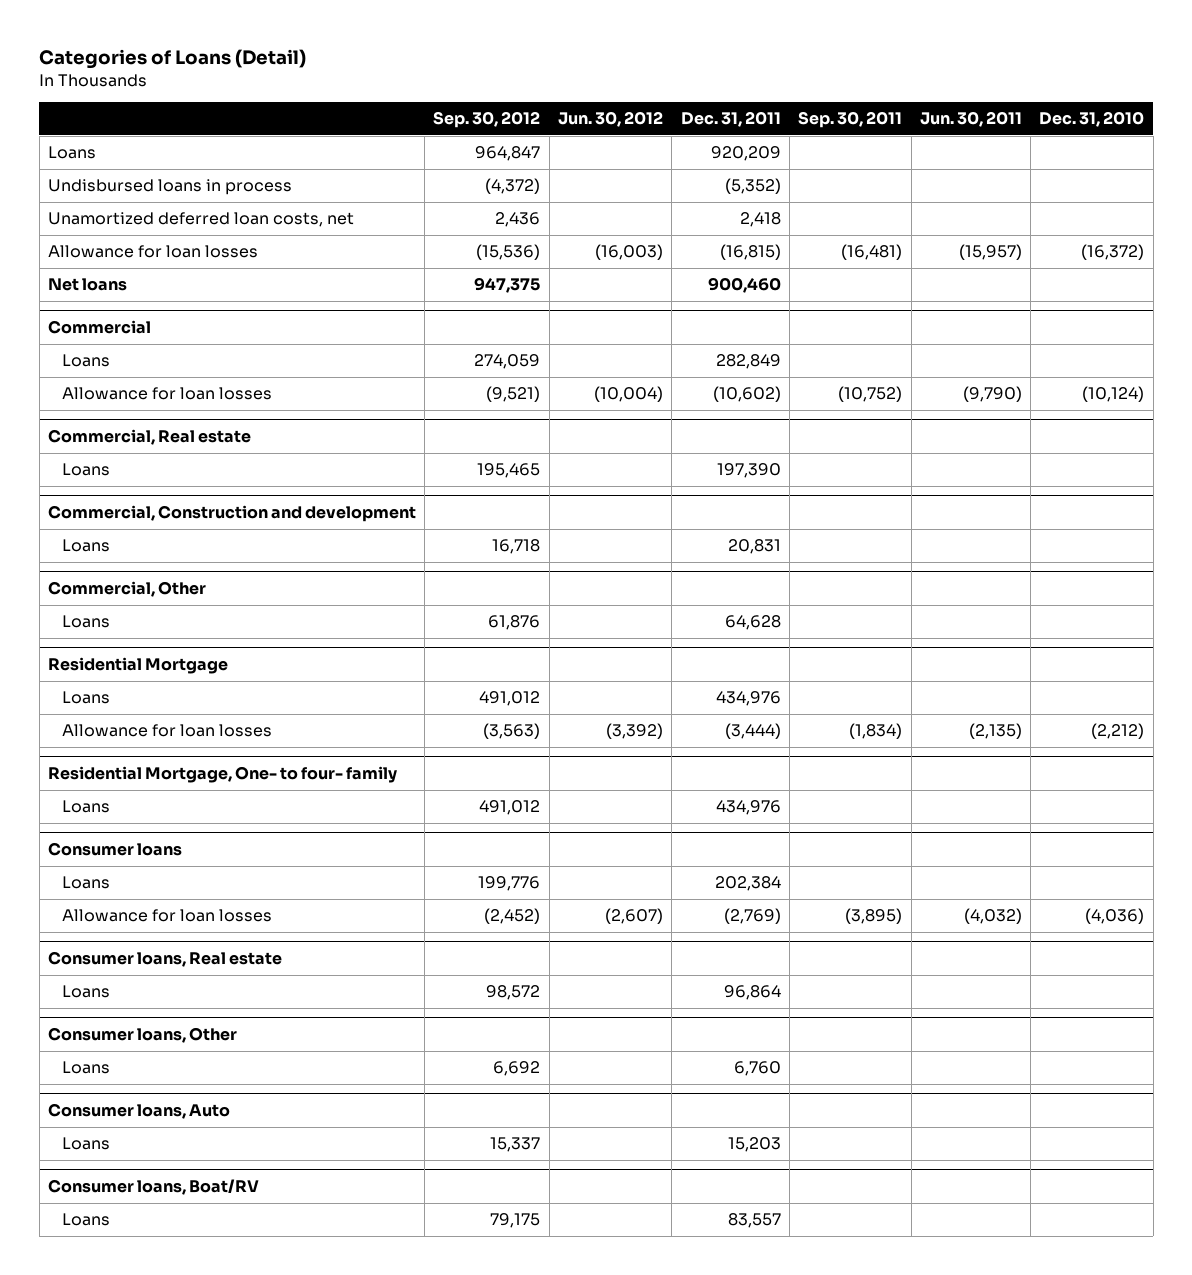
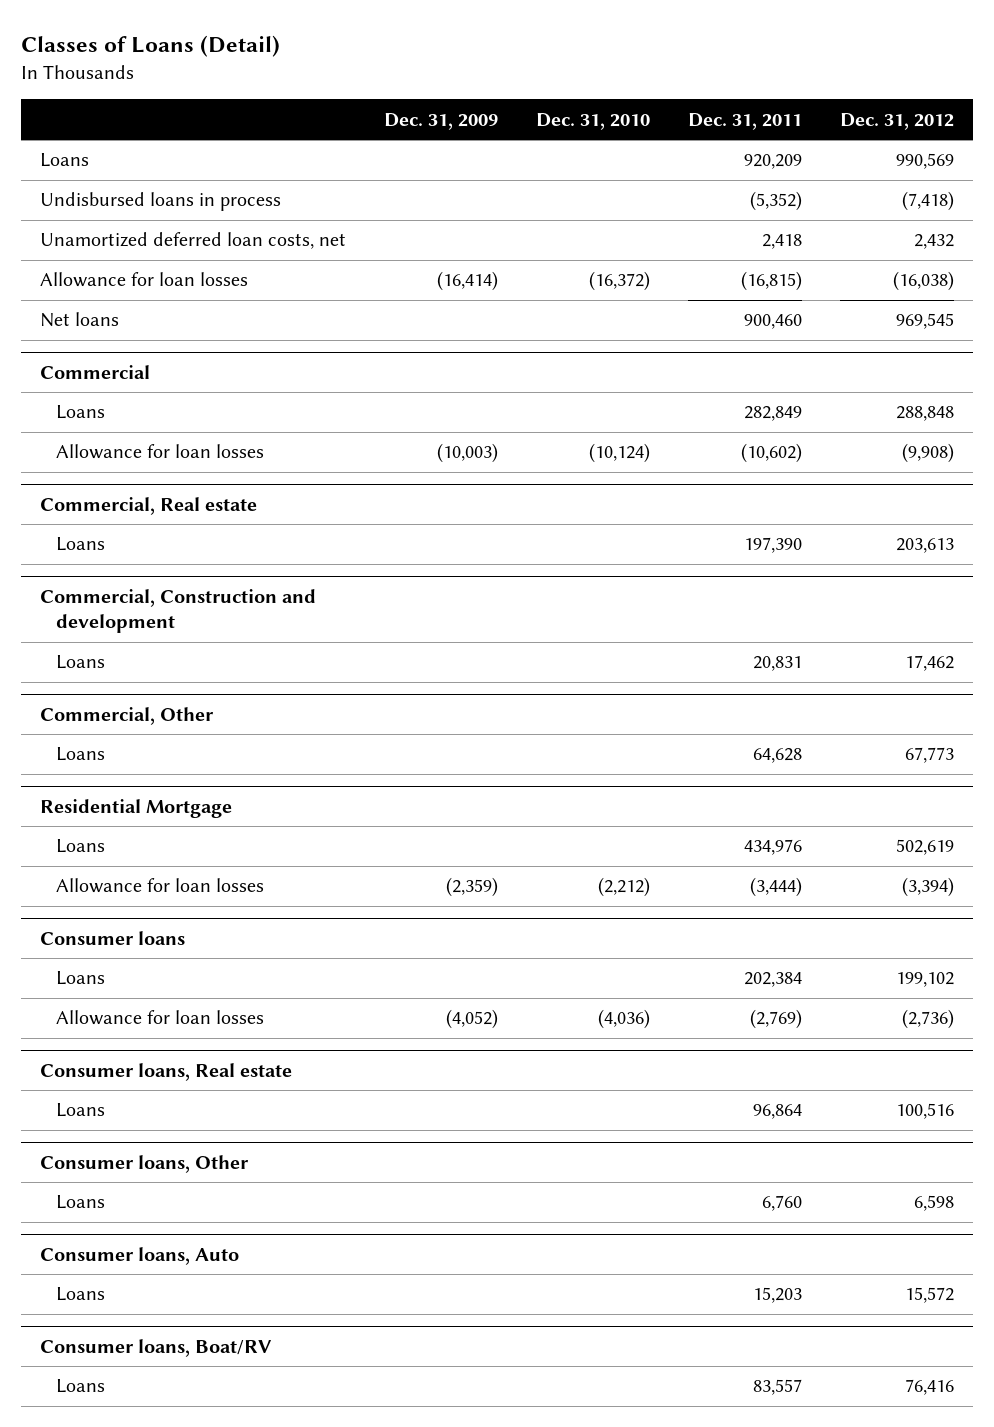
- Categories of Loans (Detail)
+ Classes of Loans (Detail)
- | Sep. 30, 2012 | Jun. 30, 2012 | Dec. 31, 2011 | Sep. 30, 2011 | Jun. 30, 2011 | Dec. 31, 2010
+ | Dec. 31, 2009 | Dec. 31, 2010 | Dec. 31, 2011 | Dec. 31, 2012
- Residential Mortgage, One- to four- family
- Loans | 491,012 | | 434,976 | | |

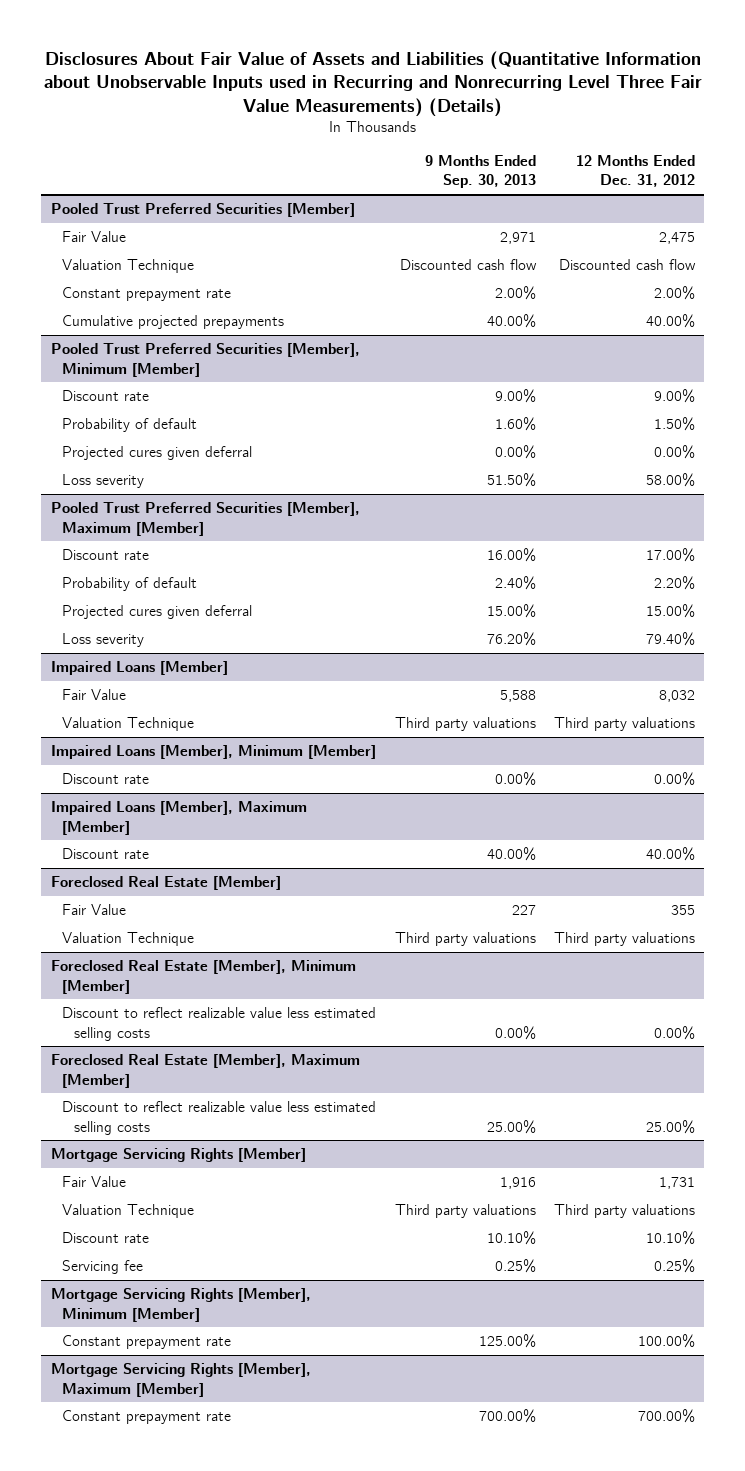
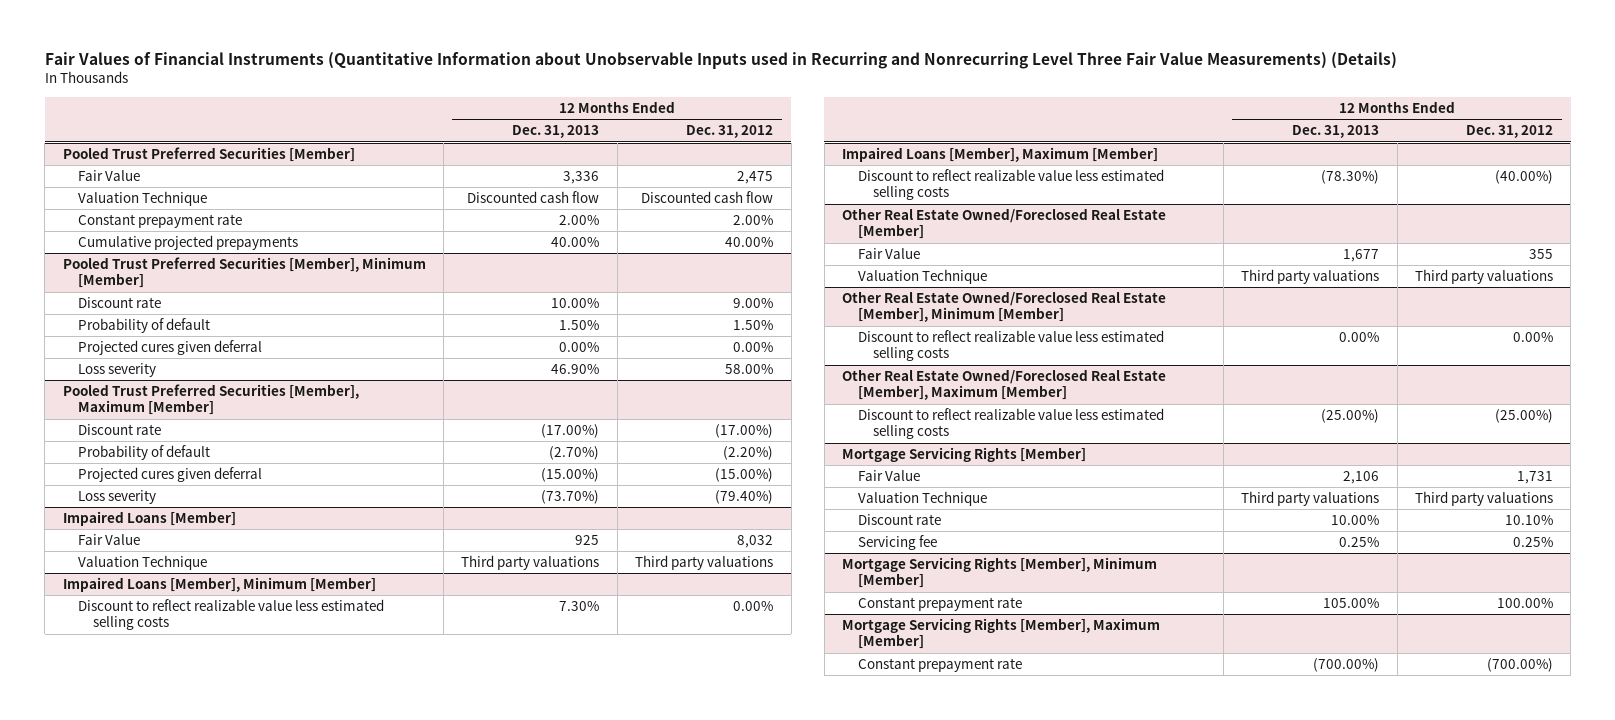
- Disclosures About Fair Value of Assets and Liabilities (Quantitative Information about Unobservable Inputs used in Recurring and Nonrecurring Level Three Fair Value Measurements) (Details)
+ Fair Values of Financial Instruments (Quantitative Information about Unobservable Inputs used in Recurring and Nonrecurring Level Three Fair Value Measurements) (Details)
- | 9 Months Ended Sep. 30, 2013 | 12 Months Ended Dec. 31, 2012
+ | 12 Months Ended Dec. 31, 2013 | 12 Months Ended Dec. 31, 2012
@ Pooled Trust Preferred Securities [Member], Maximum [Member]
- Discount rate | 16.00% | 17.00%
- Probability of default | 2.40% | 2.20%
- Projected cures given deferral | 15.00% | 15.00%
- Loss severity | 76.20% | 79.40%
+ Discount rate | (17.00%) | (17.00%)
+ Probability of default | (2.70%) | (2.20%)
+ Projected cures given deferral | (15.00%) | (15.00%)
+ Loss severity | (73.70%) | (79.40%)
@ Impaired Loans [Member], Minimum [Member]
- Discount rate | 0.00% | 0.00%
+ Discount to reflect realizable value less estimated selling costs | 7.30% | 0.00%
@ Impaired Loans [Member], Maximum [Member]
- Discount rate | 40.00% | 40.00%
- Foreclosed Real Estate [Member]
@ Impaired Loans [Member], Maximum [Member]
+ Discount to reflect realizable value less estimated selling costs | (78.30%) | (40.00%)
+ Other Real Estate Owned/Foreclosed Real Estate [Member]
- Foreclosed Real Estate [Member], Minimum [Member]
+ Other Real Estate Owned/Foreclosed Real Estate [Member], Minimum [Member]
- Foreclosed Real Estate [Member], Maximum [Member]
- Discount to reflect realizable value less estimated selling costs | 25.00% | 25.00%
+ Other Real Estate Owned/Foreclosed Real Estate [Member], Maximum [Member]
+ Discount to reflect realizable value less estimated selling costs | (25.00%) | (25.00%)
@ Mortgage Servicing Rights [Member], Maximum [Member]
- Constant prepayment rate | 700.00% | 700.00%
+ Constant prepayment rate | (700.00%) | (700.00%)

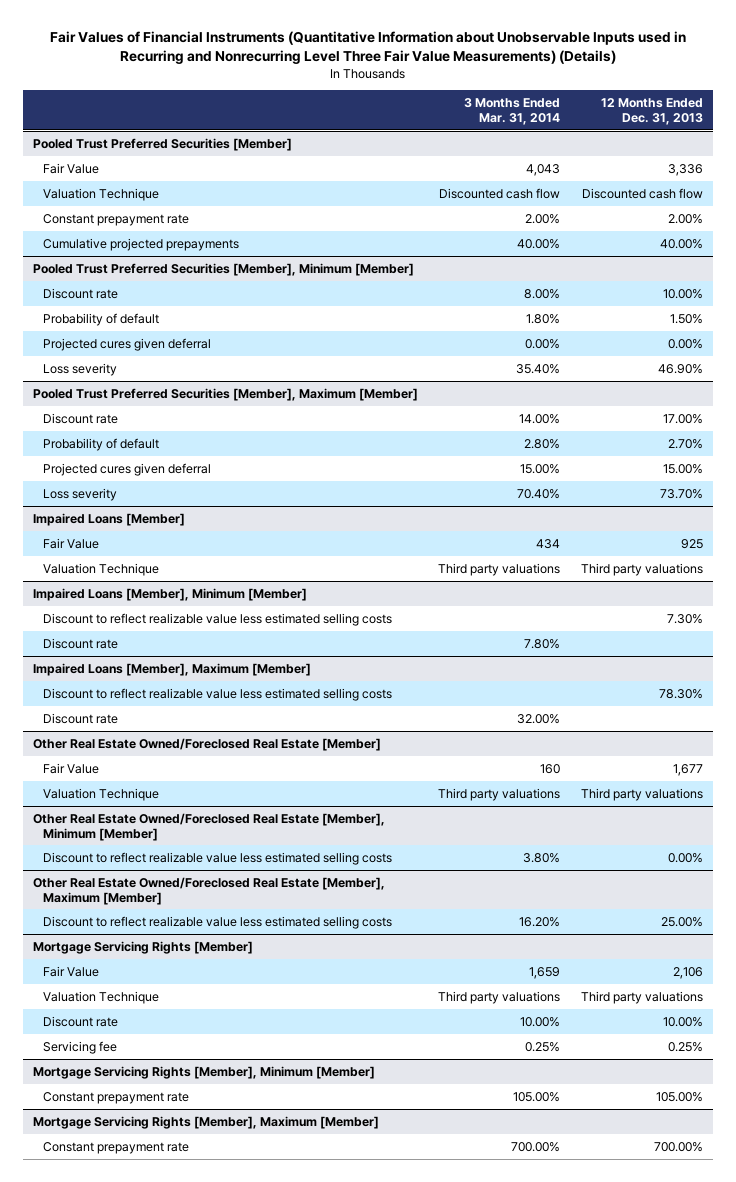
- | 12 Months Ended Dec. 31, 2013 | 12 Months Ended Dec. 31, 2012
+ | 3 Months Ended Mar. 31, 2014 | 12 Months Ended Dec. 31, 2013
@ Pooled Trust Preferred Securities [Member], Maximum [Member]
- Discount rate | (17.00%) | (17.00%)
- Probability of default | (2.70%) | (2.20%)
- Projected cures given deferral | (15.00%) | (15.00%)
- Loss severity | (73.70%) | (79.40%)
+ Discount rate | 14.00% | 17.00%
+ Probability of default | 2.80% | 2.70%
+ Projected cures given deferral | 15.00% | 15.00%
+ Loss severity | 70.40% | 73.70%
@ Impaired Loans [Member], Minimum [Member]
+ Discount rate | 7.80% |
@ Impaired Loans [Member], Maximum [Member]
- Discount to reflect realizable value less estimated selling costs | (78.30%) | (40.00%)
+ Discount to reflect realizable value less estimated selling costs | | 78.30%
+ Discount rate | 32.00% |
@ Other Real Estate Owned/Foreclosed Real Estate [Member], Maximum [Member]
- Discount to reflect realizable value less estimated selling costs | (25.00%) | (25.00%)
+ Discount to reflect realizable value less estimated selling costs | 16.20% | 25.00%
@ Mortgage Servicing Rights [Member], Maximum [Member]
- Constant prepayment rate | (700.00%) | (700.00%)
+ Constant prepayment rate | 700.00% | 700.00%

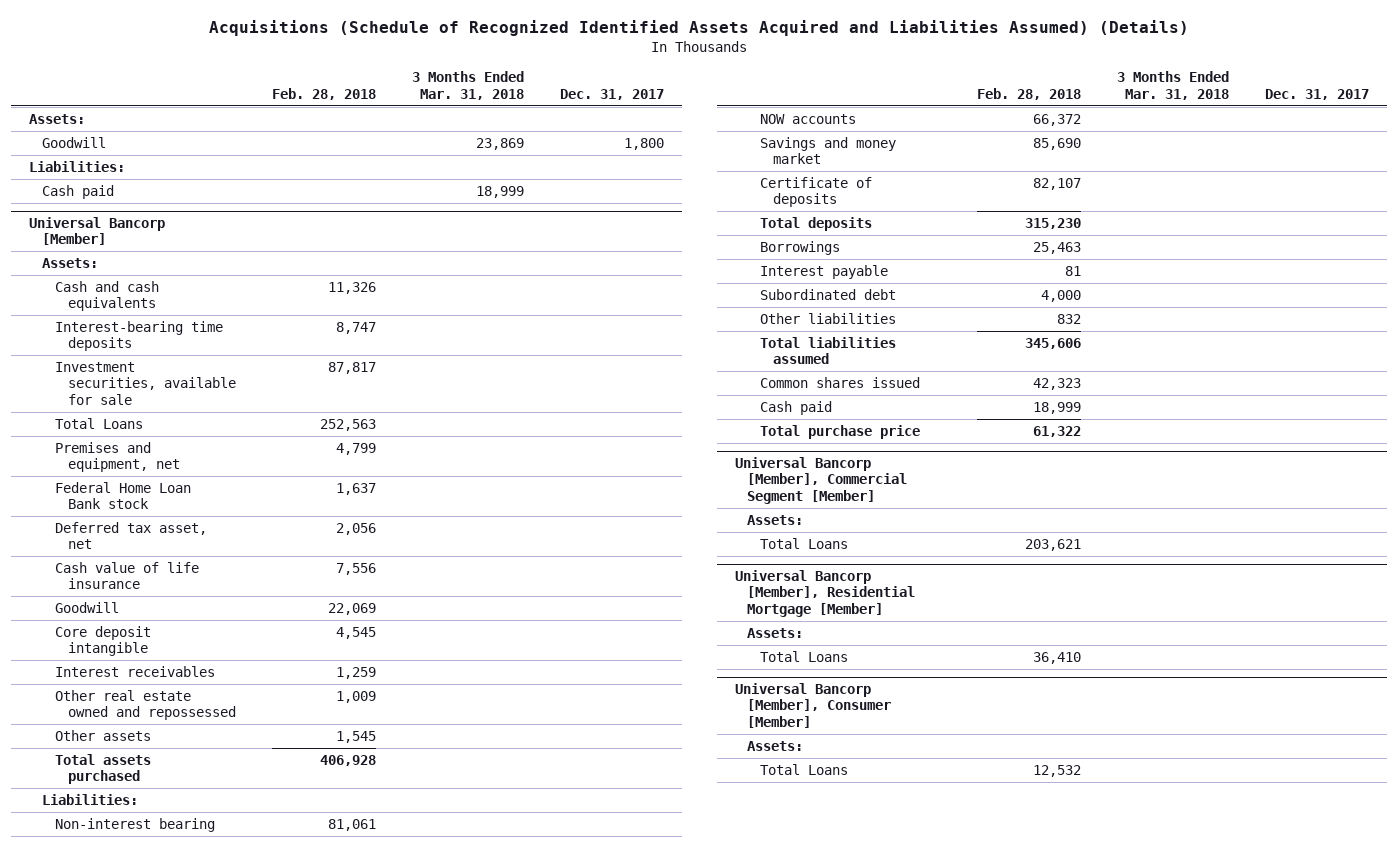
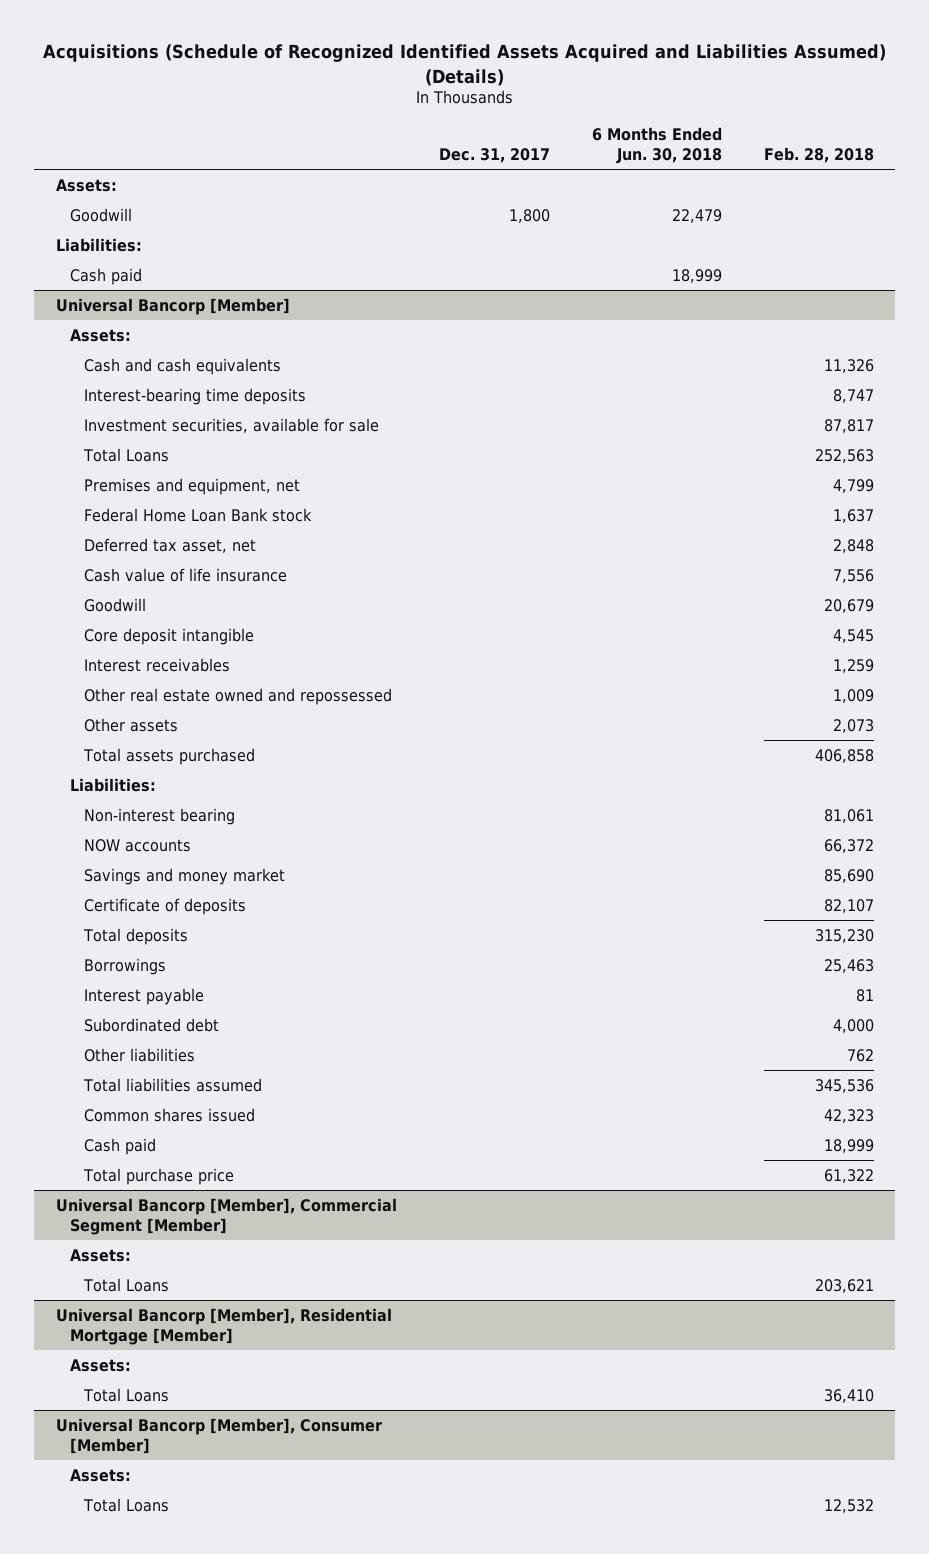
- | Feb. 28, 2018 | 3 Months Ended Mar. 31, 2018 | Dec. 31, 2017
+ | Dec. 31, 2017 | 6 Months Ended Jun. 30, 2018 | Feb. 28, 2018
@ Universal Bancorp [Member]
- Deferred tax asset, net | 2,056 | |
+ Deferred tax asset, net | | | 2,848
- Goodwill | 22,069 | |
+ Goodwill | | | 20,679
- Other assets | 1,545 | |
- Total assets purchased | 406,928 | |
+ Other assets | | | 2,073
+ Total assets purchased | | | 406,858
- Other liabilities | 832 | |
- Total liabilities assumed | 345,606 | |
+ Other liabilities | | | 762
+ Total liabilities assumed | | | 345,536

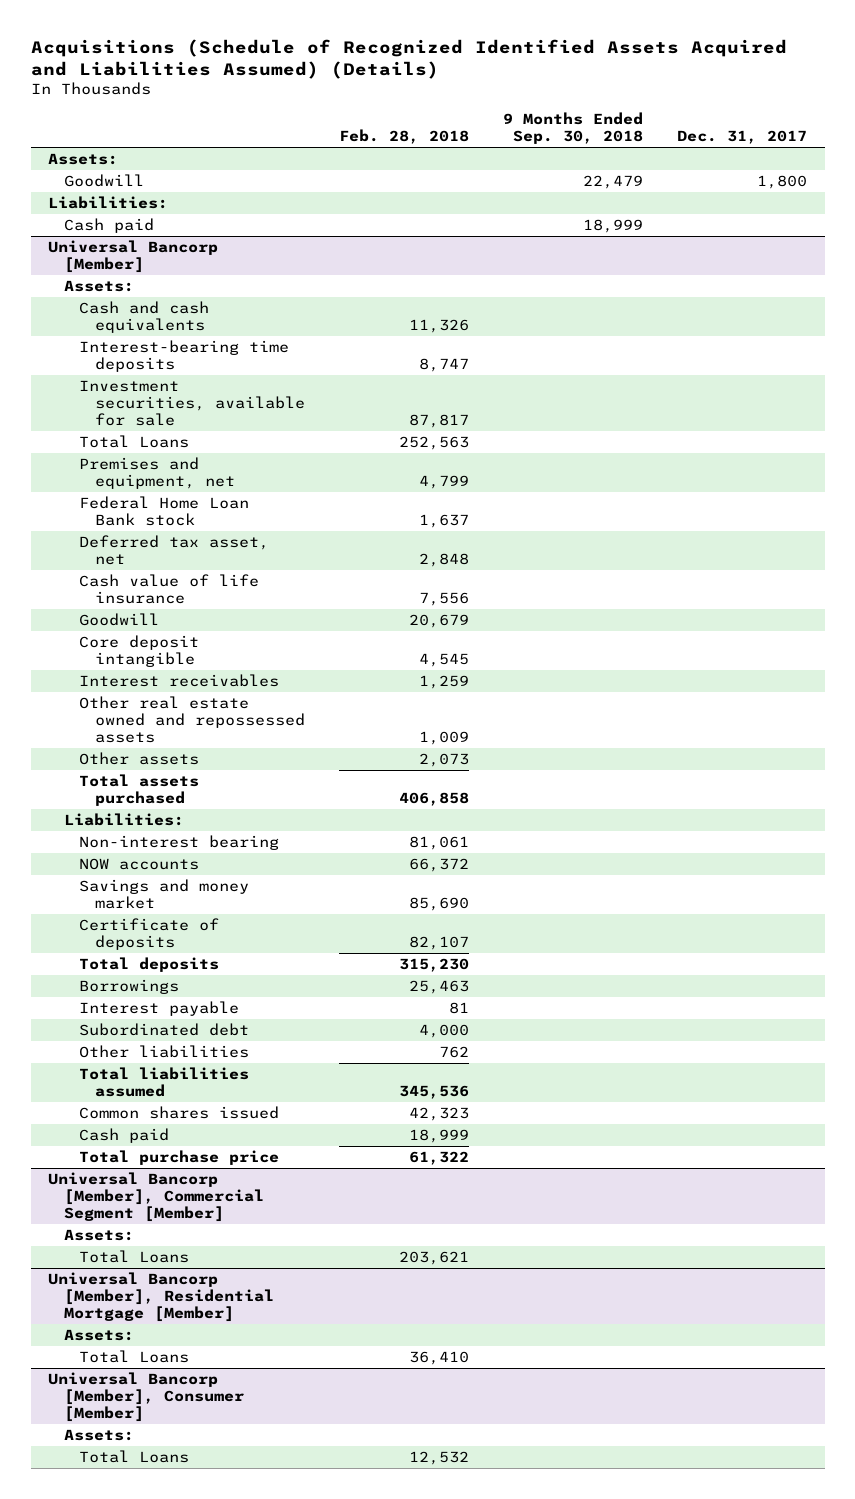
- | Dec. 31, 2017 | 6 Months Ended Jun. 30, 2018 | Feb. 28, 2018
+ | Feb. 28, 2018 | 9 Months Ended Sep. 30, 2018 | Dec. 31, 2017
@ Universal Bancorp [Member]
- Other real estate owned and repossessed | | | 1,009
+ Other real estate owned and repossessed assets | 1,009 | |

